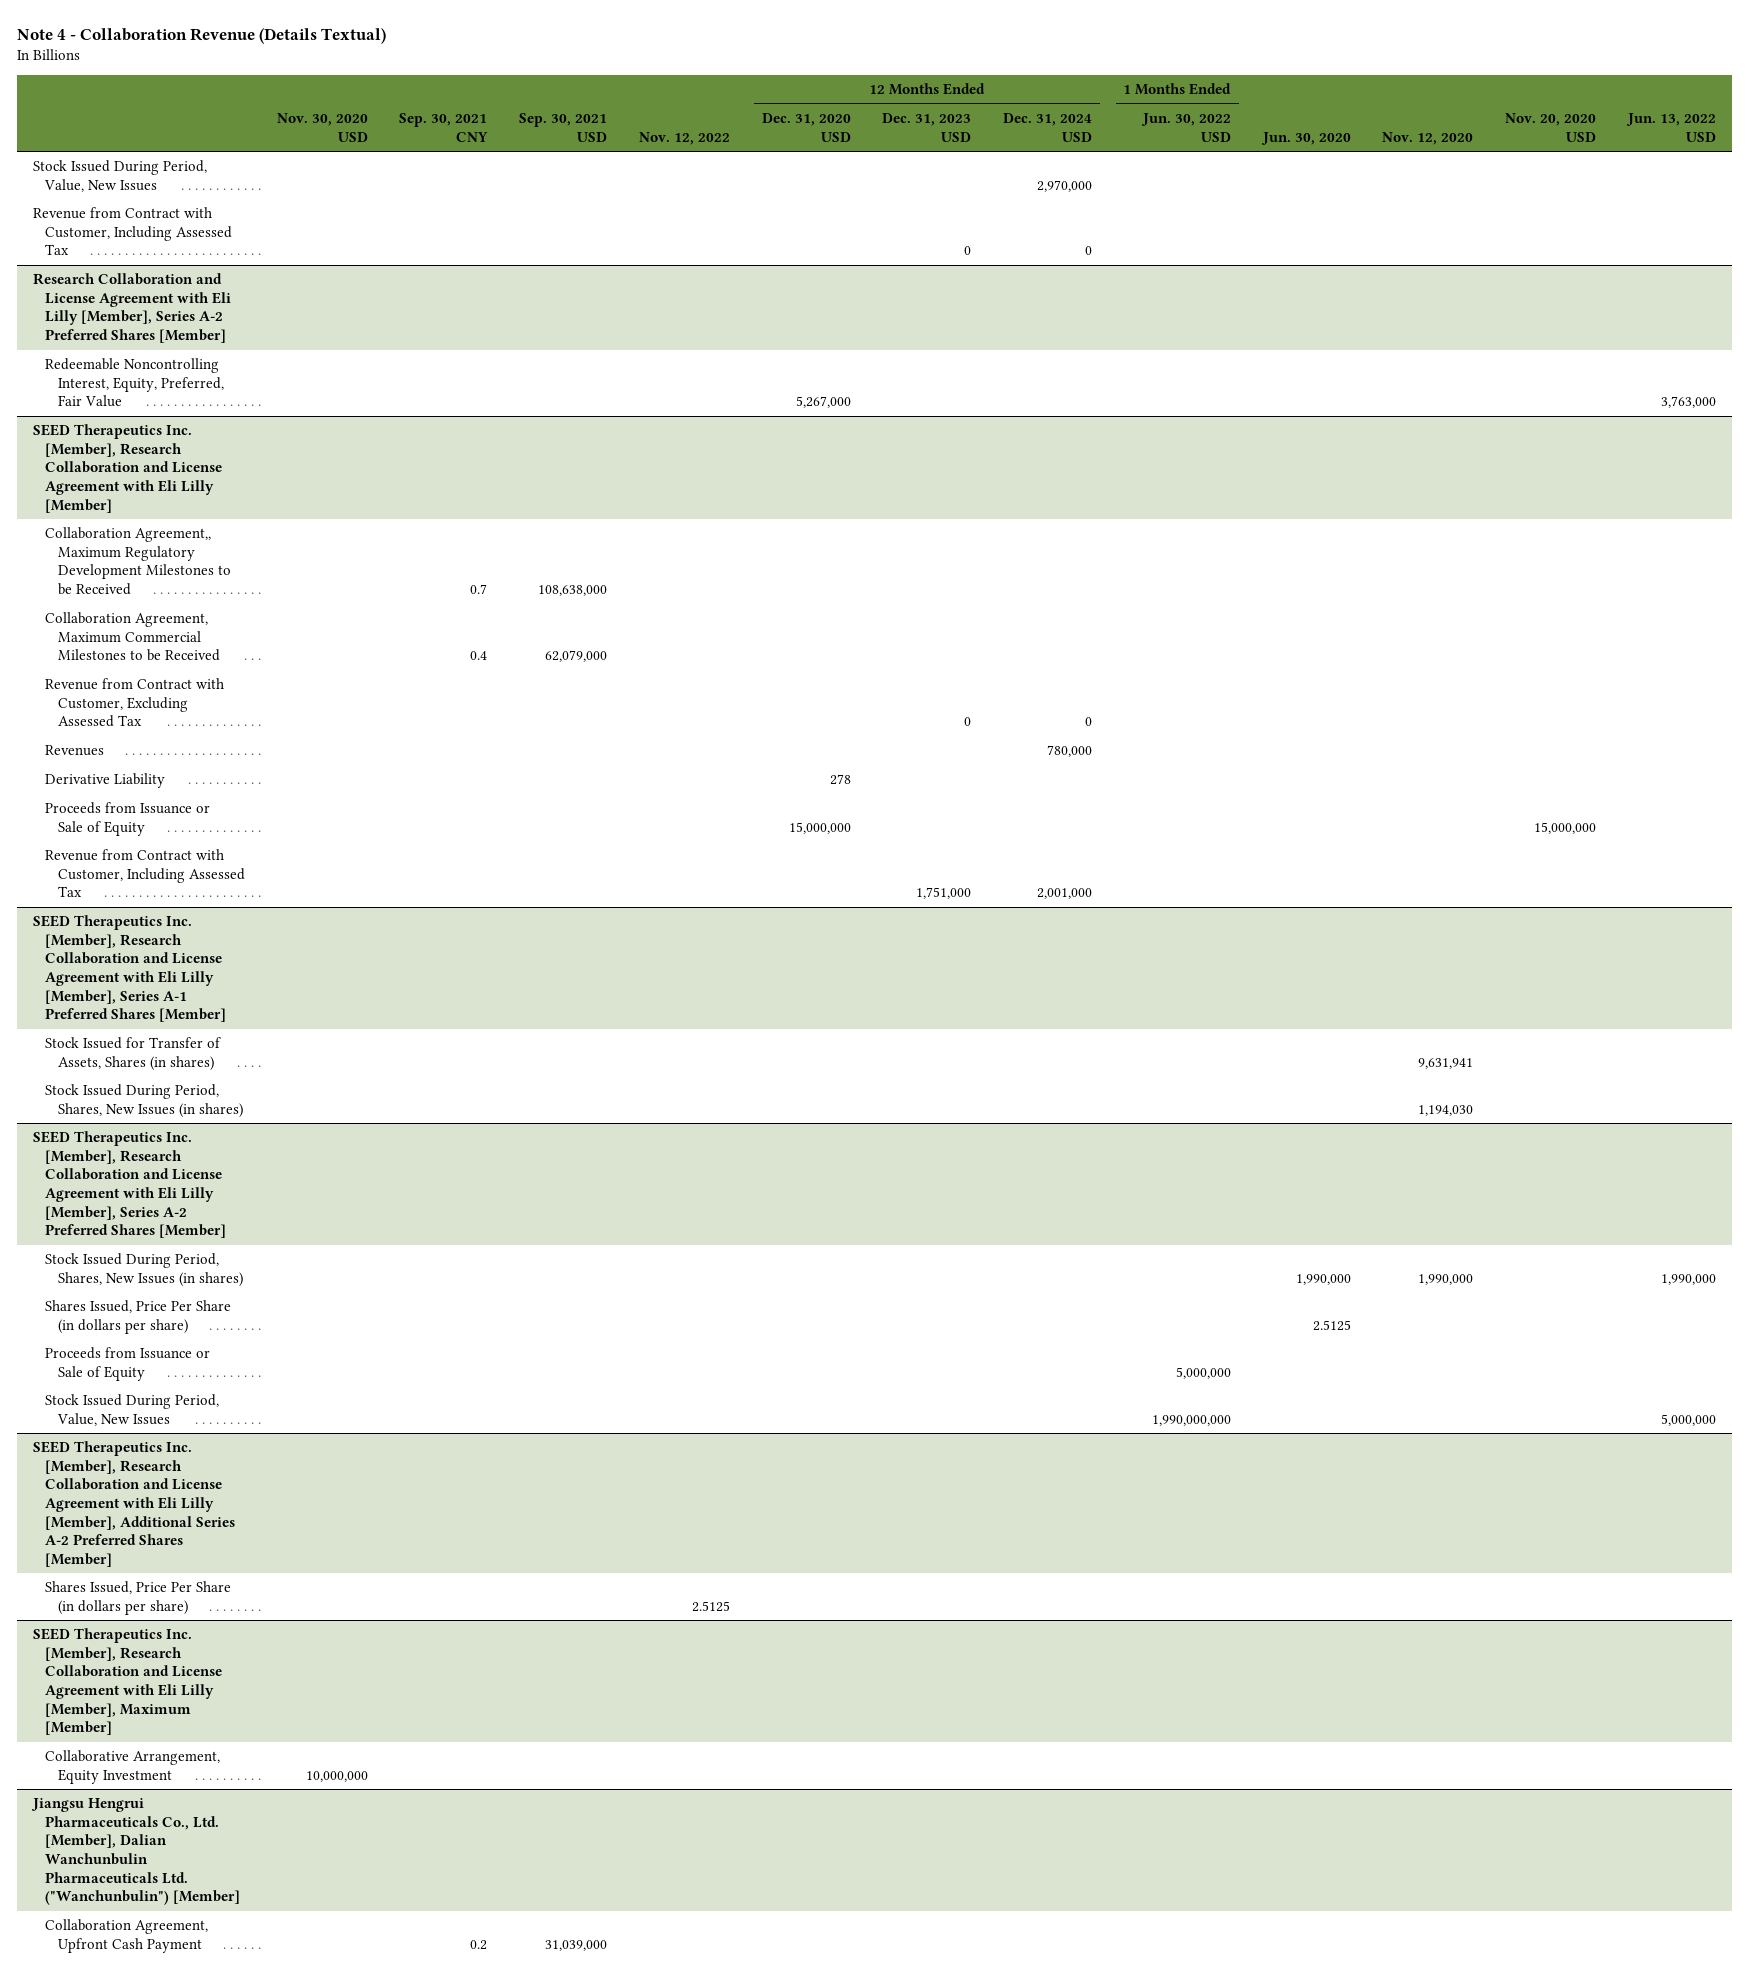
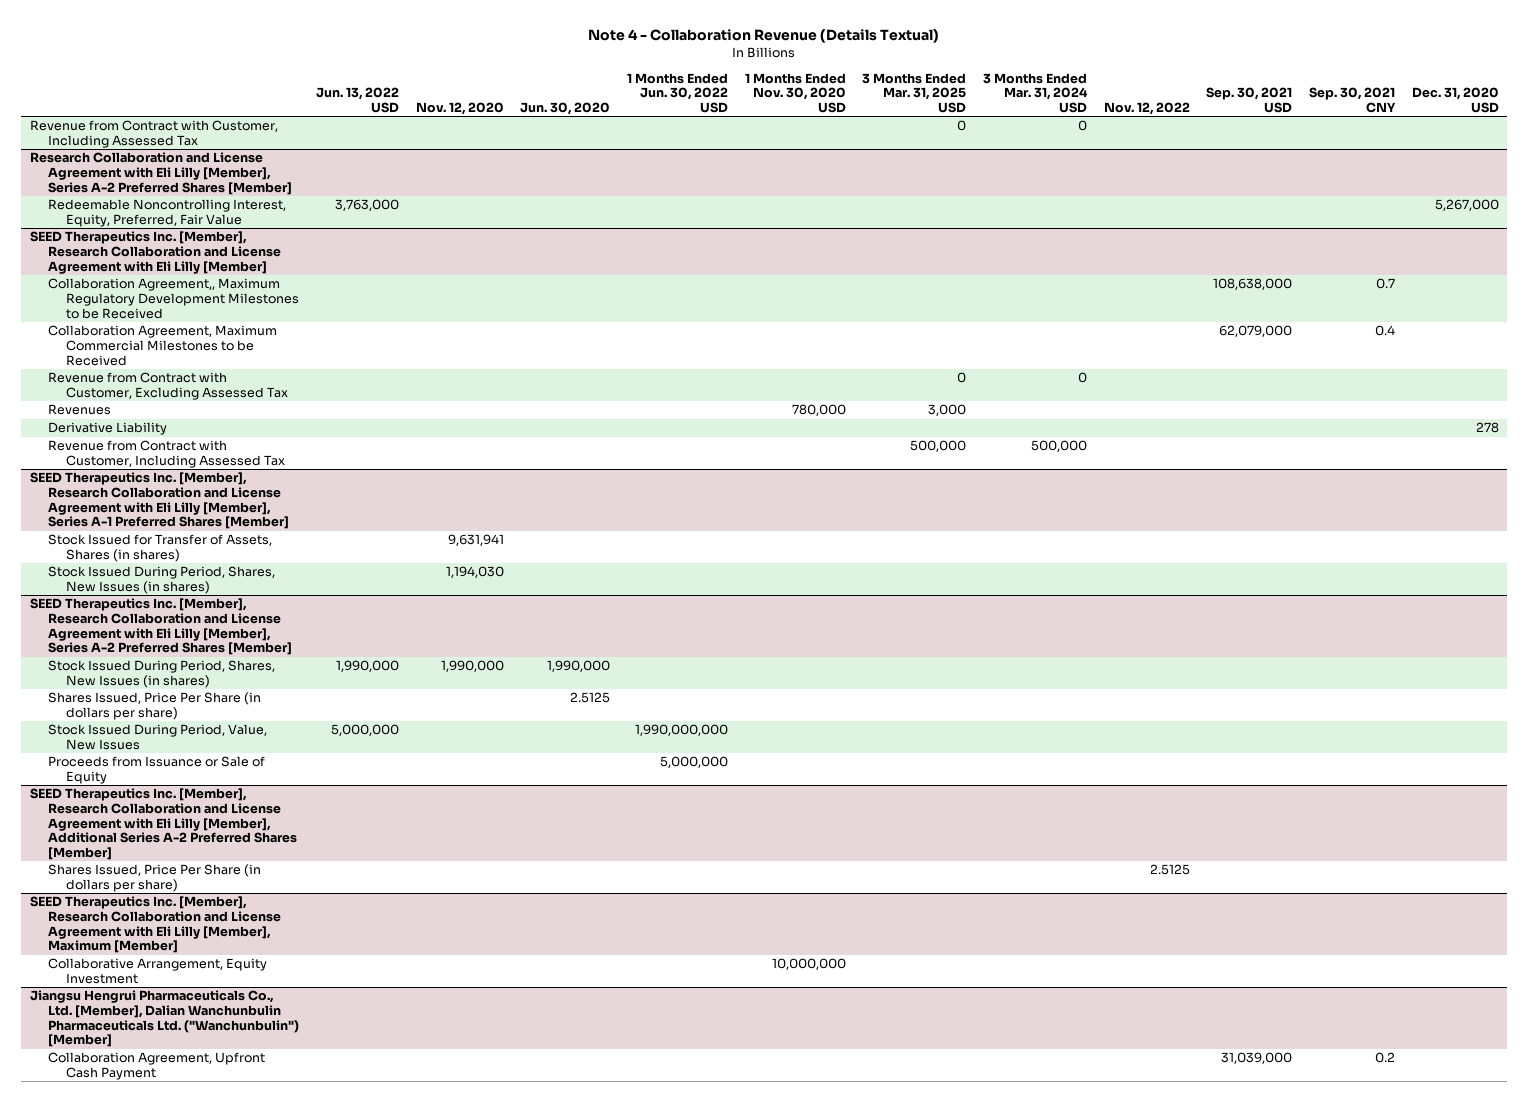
- | Nov. 30, 2020 USD | Sep. 30, 2021 CNY | Sep. 30, 2021 USD | Nov. 12, 2022 | 12 Months Ended Dec. 31, 2020 USD | 12 Months Ended Dec. 31, 2023 USD | 12 Months Ended Dec. 31, 2024 USD | 1 Months Ended Jun. 30, 2022 USD | Jun. 30, 2020 | Nov. 12, 2020 | Nov. 20, 2020 USD | Jun. 13, 2022 USD
+ | Jun. 13, 2022 USD | Nov. 12, 2020 | Jun. 30, 2020 | 1 Months Ended Jun. 30, 2022 USD | 1 Months Ended Nov. 30, 2020 USD | 3 Months Ended Mar. 31, 2025 USD | 3 Months Ended Mar. 31, 2024 USD | Nov. 12, 2022 | Sep. 30, 2021 USD | Sep. 30, 2021 CNY | Dec. 31, 2020 USD
- Stock Issued During Period, Value, New Issues | | | | | | | 2,970,000 | | | | |
@ SEED Therapeutics Inc. [Member], Research Collaboration and License Agreement with Eli Lilly [Member]
- Proceeds from Issuance or Sale of Equity | | | | | 15,000,000 | | | | | | 15,000,000 |
@ SEED Therapeutics Inc. [Member], Research Collaboration and License Agreement with Eli Lilly [Member], Series A-2 Preferred Shares [Member]
moved down: Proceeds from Issuance or Sale of Equity | | | | 5,000,000 | | | | | | |

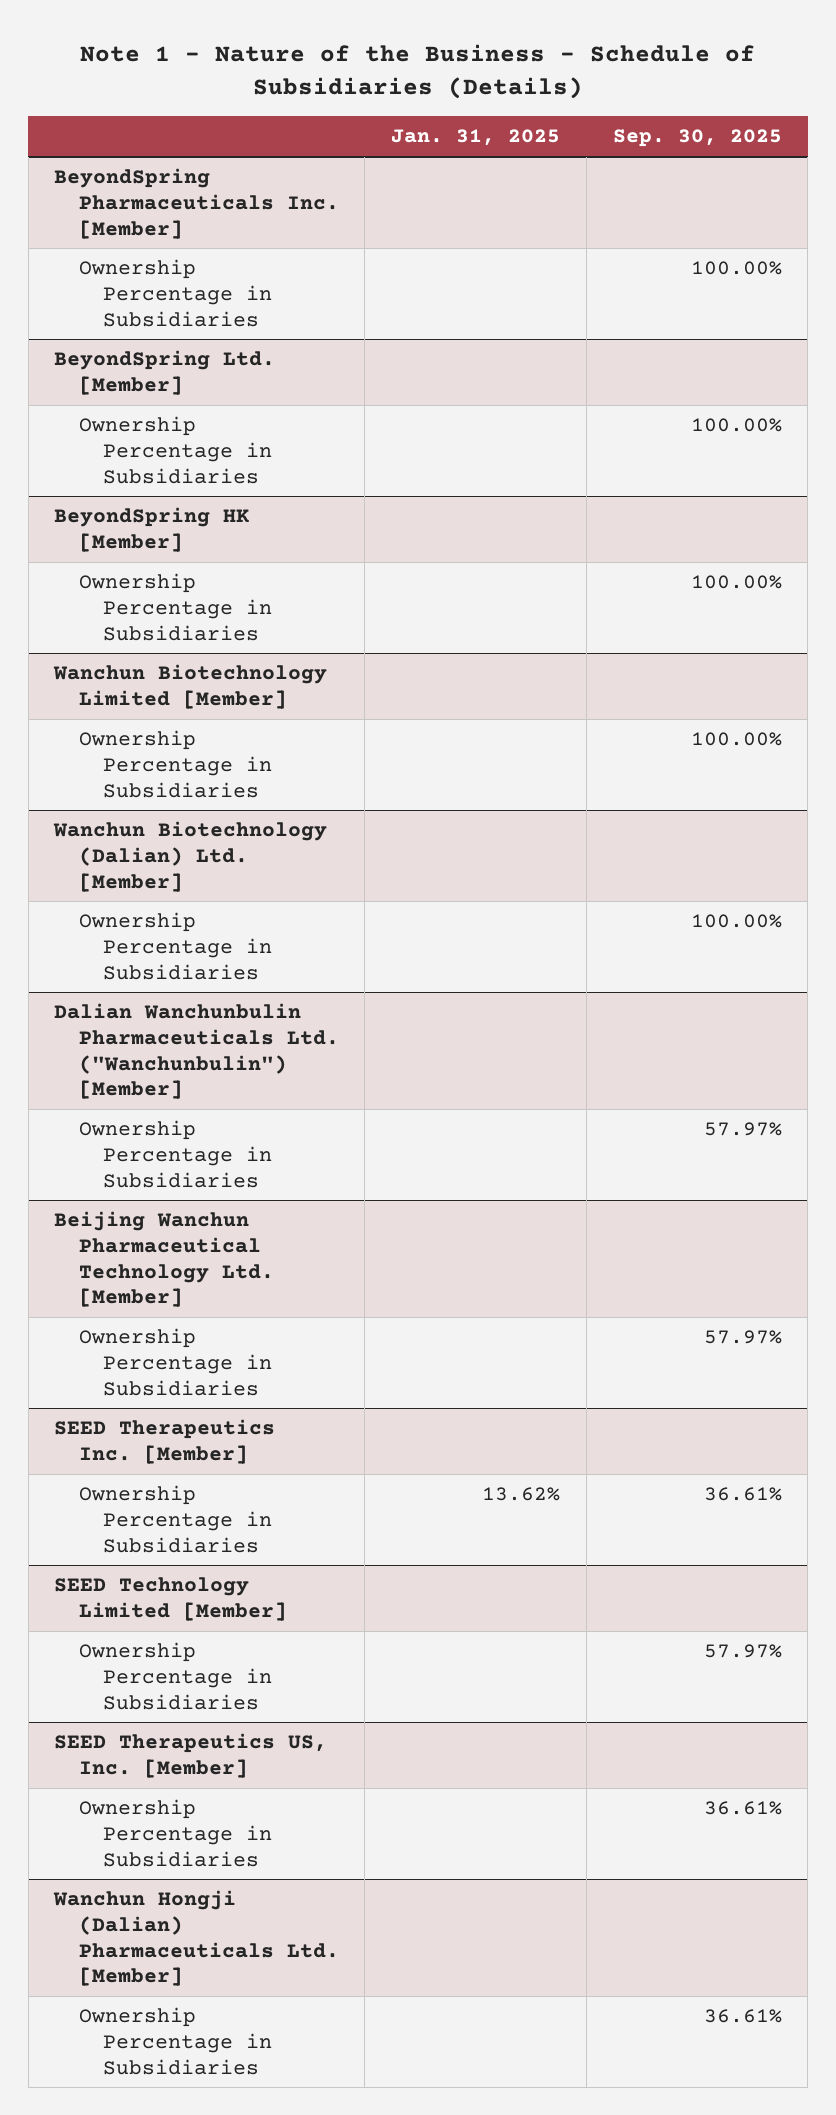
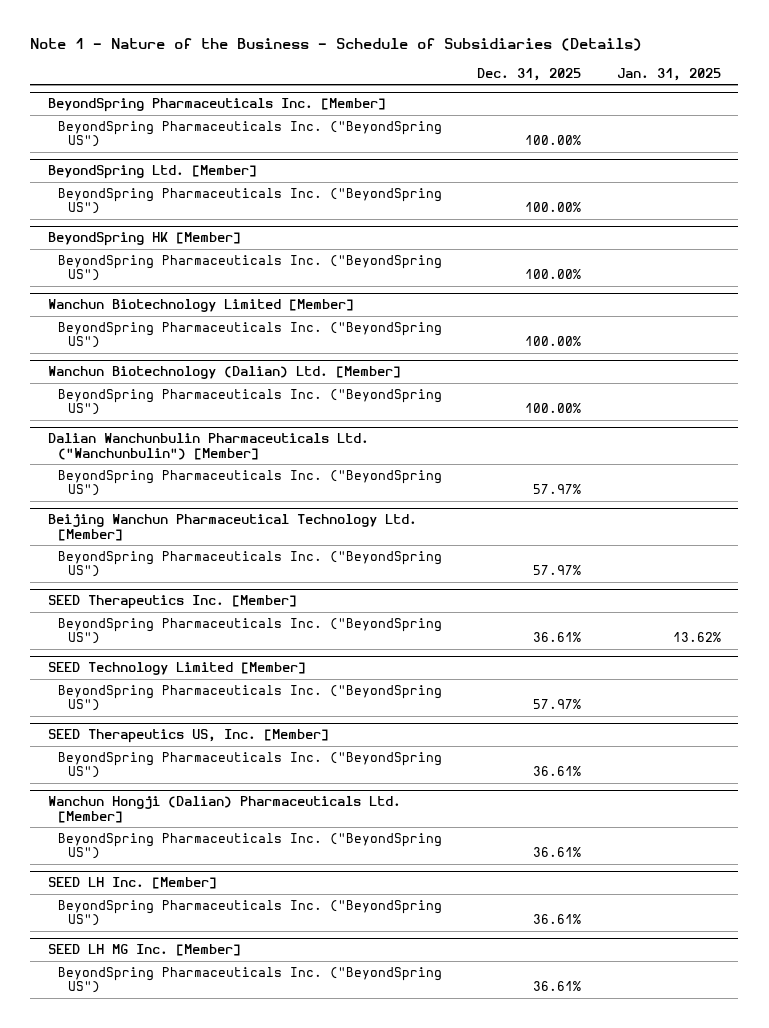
- | Jan. 31, 2025 | Sep. 30, 2025
+ | Dec. 31, 2025 | Jan. 31, 2025
@ BeyondSpring Pharmaceuticals Inc. [Member]
- Ownership Percentage in Subsidiaries | | 100.00%
+ BeyondSpring Pharmaceuticals Inc. ("BeyondSpring US") | 100.00% |
@ BeyondSpring Ltd. [Member]
- Ownership Percentage in Subsidiaries | | 100.00%
+ BeyondSpring Pharmaceuticals Inc. ("BeyondSpring US") | 100.00% |
@ BeyondSpring HK [Member]
- Ownership Percentage in Subsidiaries | | 100.00%
+ BeyondSpring Pharmaceuticals Inc. ("BeyondSpring US") | 100.00% |
@ Wanchun Biotechnology Limited [Member]
- Ownership Percentage in Subsidiaries | | 100.00%
+ BeyondSpring Pharmaceuticals Inc. ("BeyondSpring US") | 100.00% |
@ Wanchun Biotechnology (Dalian) Ltd. [Member]
- Ownership Percentage in Subsidiaries | | 100.00%
+ BeyondSpring Pharmaceuticals Inc. ("BeyondSpring US") | 100.00% |
@ Dalian Wanchunbulin Pharmaceuticals Ltd. ("Wanchunbulin") [Member]
- Ownership Percentage in Subsidiaries | | 57.97%
+ BeyondSpring Pharmaceuticals Inc. ("BeyondSpring US") | 57.97% |
@ Beijing Wanchun Pharmaceutical Technology Ltd. [Member]
- Ownership Percentage in Subsidiaries | | 57.97%
+ BeyondSpring Pharmaceuticals Inc. ("BeyondSpring US") | 57.97% |
@ SEED Therapeutics Inc. [Member]
- Ownership Percentage in Subsidiaries | 13.62% | 36.61%
+ BeyondSpring Pharmaceuticals Inc. ("BeyondSpring US") | 36.61% | 13.62%
@ SEED Technology Limited [Member]
- Ownership Percentage in Subsidiaries | | 57.97%
+ BeyondSpring Pharmaceuticals Inc. ("BeyondSpring US") | 57.97% |
@ SEED Therapeutics US, Inc. [Member]
- Ownership Percentage in Subsidiaries | | 36.61%
+ BeyondSpring Pharmaceuticals Inc. ("BeyondSpring US") | 36.61% |
@ Wanchun Hongji (Dalian) Pharmaceuticals Ltd. [Member]
- Ownership Percentage in Subsidiaries | | 36.61%
+ BeyondSpring Pharmaceuticals Inc. ("BeyondSpring US") | 36.61% |
+ SEED LH Inc. [Member]
+ BeyondSpring Pharmaceuticals Inc. ("BeyondSpring US") | 36.61% |
+ SEED LH MG Inc. [Member]
+ BeyondSpring Pharmaceuticals Inc. ("BeyondSpring US") | 36.61% |

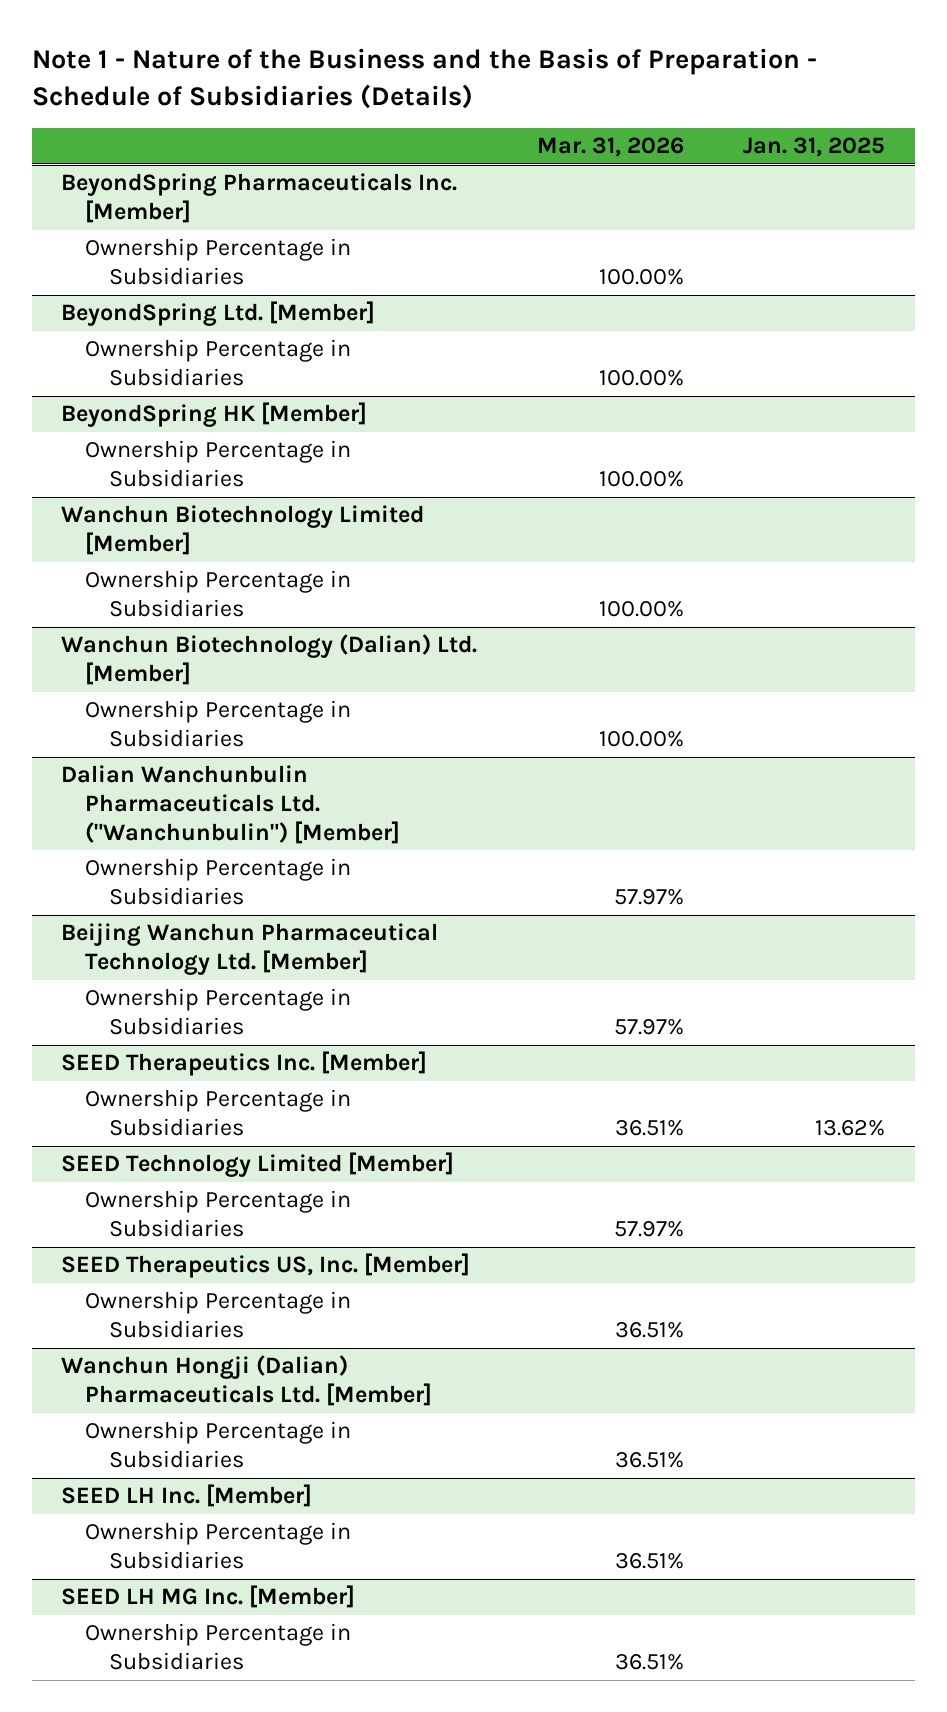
- Note 1 - Nature of the Business - Schedule of Subsidiaries (Details)
+ Note 1 - Nature of the Business and the Basis of Preparation - Schedule of Subsidiaries (Details)
- | Dec. 31, 2025 | Jan. 31, 2025
+ | Mar. 31, 2026 | Jan. 31, 2025
@ BeyondSpring Pharmaceuticals Inc. [Member]
- BeyondSpring Pharmaceuticals Inc. ("BeyondSpring US") | 100.00% |
+ Ownership Percentage in Subsidiaries | 100.00% |
@ BeyondSpring Ltd. [Member]
- BeyondSpring Pharmaceuticals Inc. ("BeyondSpring US") | 100.00% |
+ Ownership Percentage in Subsidiaries | 100.00% |
@ BeyondSpring HK [Member]
- BeyondSpring Pharmaceuticals Inc. ("BeyondSpring US") | 100.00% |
+ Ownership Percentage in Subsidiaries | 100.00% |
@ Wanchun Biotechnology Limited [Member]
- BeyondSpring Pharmaceuticals Inc. ("BeyondSpring US") | 100.00% |
+ Ownership Percentage in Subsidiaries | 100.00% |
@ Wanchun Biotechnology (Dalian) Ltd. [Member]
- BeyondSpring Pharmaceuticals Inc. ("BeyondSpring US") | 100.00% |
+ Ownership Percentage in Subsidiaries | 100.00% |
@ Dalian Wanchunbulin Pharmaceuticals Ltd. ("Wanchunbulin") [Member]
- BeyondSpring Pharmaceuticals Inc. ("BeyondSpring US") | 57.97% |
+ Ownership Percentage in Subsidiaries | 57.97% |
@ Beijing Wanchun Pharmaceutical Technology Ltd. [Member]
- BeyondSpring Pharmaceuticals Inc. ("BeyondSpring US") | 57.97% |
+ Ownership Percentage in Subsidiaries | 57.97% |
@ SEED Therapeutics Inc. [Member]
- BeyondSpring Pharmaceuticals Inc. ("BeyondSpring US") | 36.61% | 13.62%
+ Ownership Percentage in Subsidiaries | 36.51% | 13.62%
@ SEED Technology Limited [Member]
- BeyondSpring Pharmaceuticals Inc. ("BeyondSpring US") | 57.97% |
+ Ownership Percentage in Subsidiaries | 57.97% |
@ SEED Therapeutics US, Inc. [Member]
- BeyondSpring Pharmaceuticals Inc. ("BeyondSpring US") | 36.61% |
+ Ownership Percentage in Subsidiaries | 36.51% |
@ Wanchun Hongji (Dalian) Pharmaceuticals Ltd. [Member]
- BeyondSpring Pharmaceuticals Inc. ("BeyondSpring US") | 36.61% |
+ Ownership Percentage in Subsidiaries | 36.51% |
@ SEED LH Inc. [Member]
- BeyondSpring Pharmaceuticals Inc. ("BeyondSpring US") | 36.61% |
+ Ownership Percentage in Subsidiaries | 36.51% |
@ SEED LH MG Inc. [Member]
- BeyondSpring Pharmaceuticals Inc. ("BeyondSpring US") | 36.61% |
+ Ownership Percentage in Subsidiaries | 36.51% |

